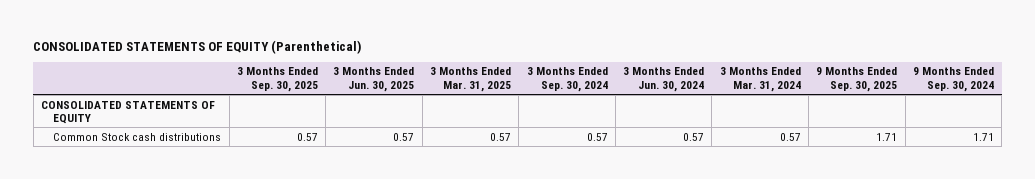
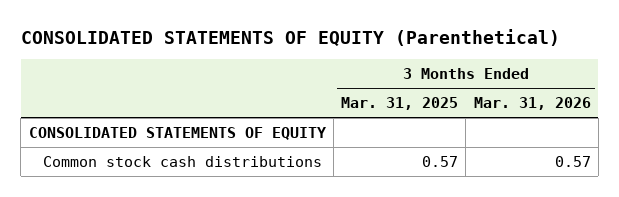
- | 3 Months Ended Sep. 30, 2025 | 3 Months Ended Jun. 30, 2025 | 3 Months Ended Mar. 31, 2025 | 3 Months Ended Sep. 30, 2024 | 3 Months Ended Jun. 30, 2024 | 3 Months Ended Mar. 31, 2024 | 9 Months Ended Sep. 30, 2025 | 9 Months Ended Sep. 30, 2024
+ | 3 Months Ended Mar. 31, 2025 | 3 Months Ended Mar. 31, 2026
- Common Stock cash distributions | 0.57 | 0.57 | 0.57 | 0.57 | 0.57 | 0.57 | 1.71 | 1.71
+ Common stock cash distributions | 0.57 | 0.57

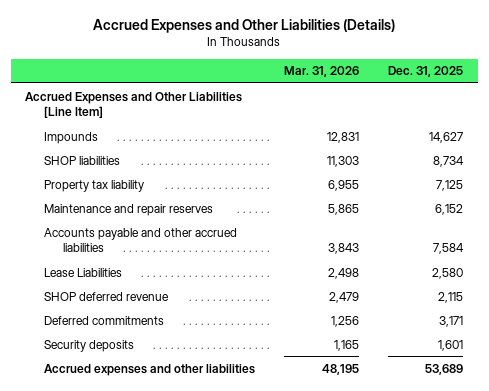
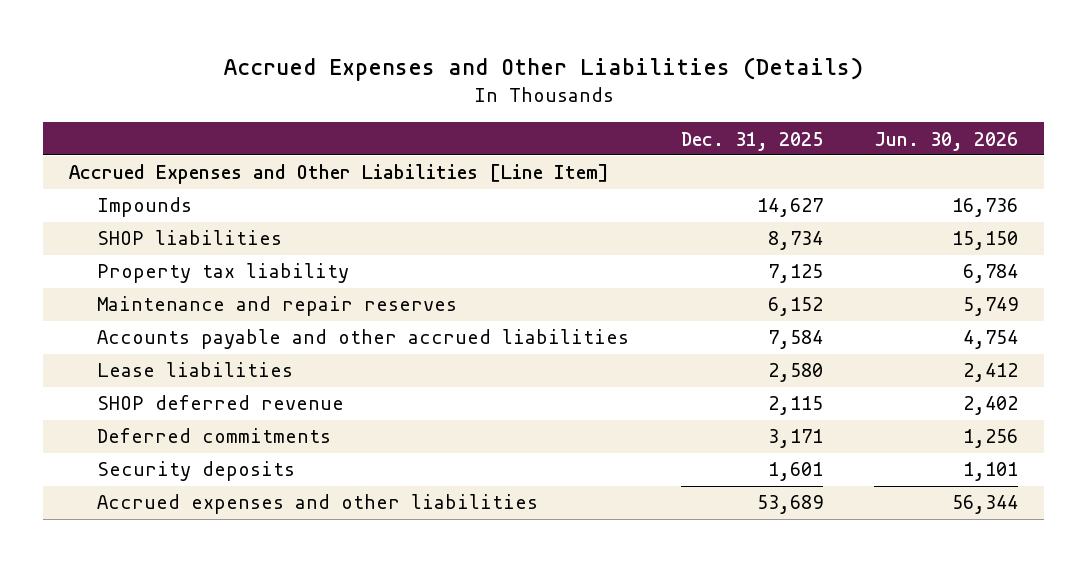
- | Mar. 31, 2026 | Dec. 31, 2025
+ | Dec. 31, 2025 | Jun. 30, 2026
- Lease Liabilities | 2,498 | 2,580
+ Lease liabilities | 2,580 | 2,412

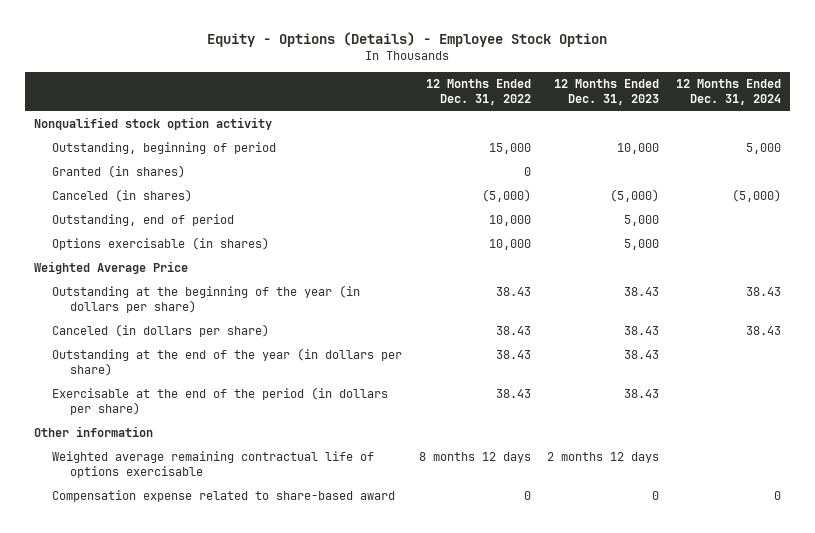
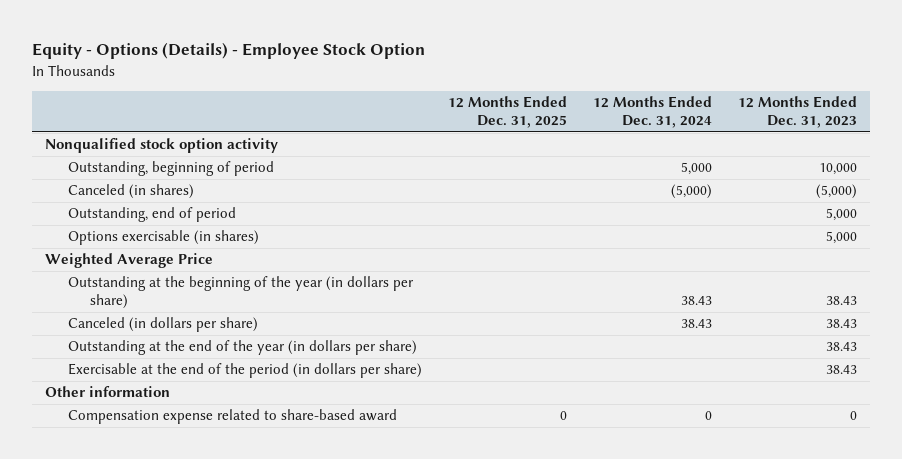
- | 12 Months Ended Dec. 31, 2022 | 12 Months Ended Dec. 31, 2023 | 12 Months Ended Dec. 31, 2024
+ | 12 Months Ended Dec. 31, 2025 | 12 Months Ended Dec. 31, 2024 | 12 Months Ended Dec. 31, 2023
- Granted (in shares) | 0 | |
- Weighted average remaining contractual life of options exercisable | 8 months 12 days | 2 months 12 days |

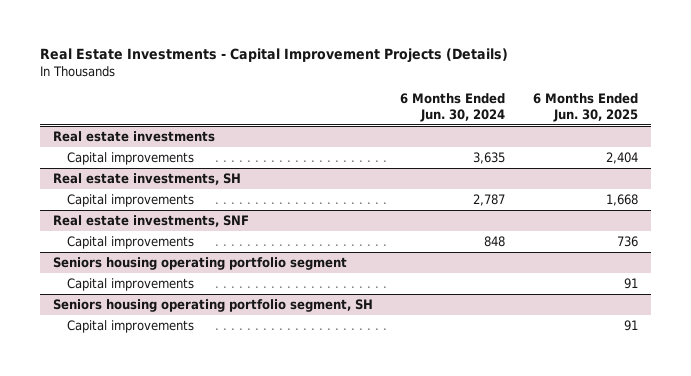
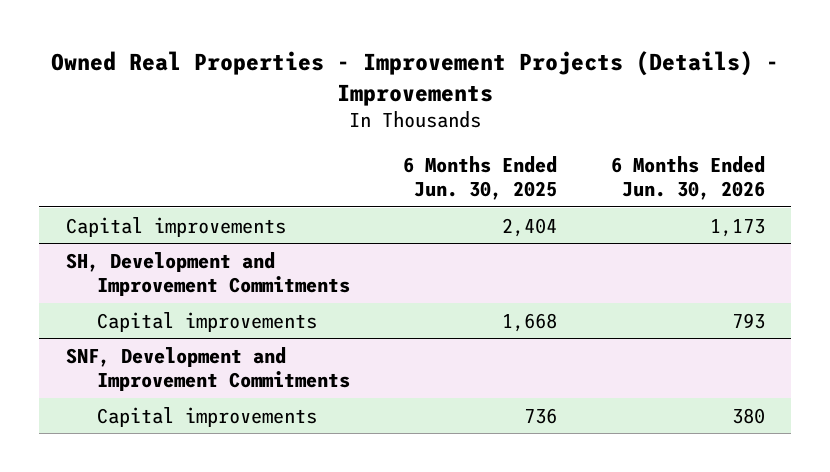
- Real Estate Investments - Capital Improvement Projects (Details)
+ Owned Real Properties - Improvement Projects (Details) - Improvements
- | 6 Months Ended Jun. 30, 2024 | 6 Months Ended Jun. 30, 2025
+ | 6 Months Ended Jun. 30, 2025 | 6 Months Ended Jun. 30, 2026
- Real estate investments
- Real estate investments, SH
+ SH, Development and Improvement Commitments
- Real estate investments, SNF
+ SNF, Development and Improvement Commitments
- Seniors housing operating portfolio segment
- Capital improvements | | 91
- Seniors housing operating portfolio segment, SH
- Capital improvements | | 91

